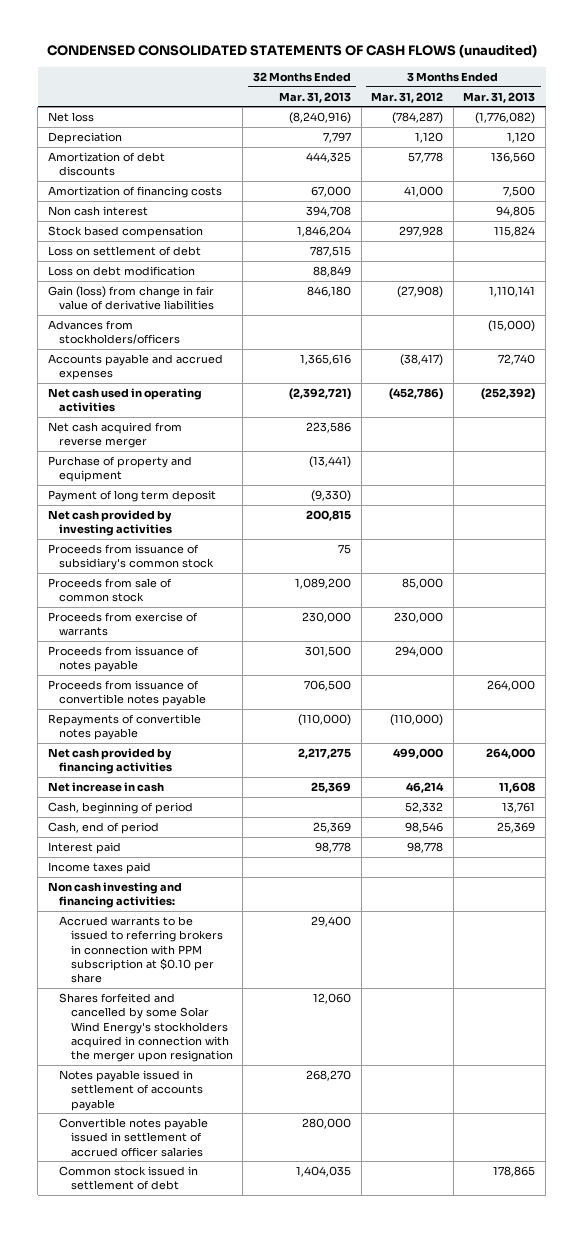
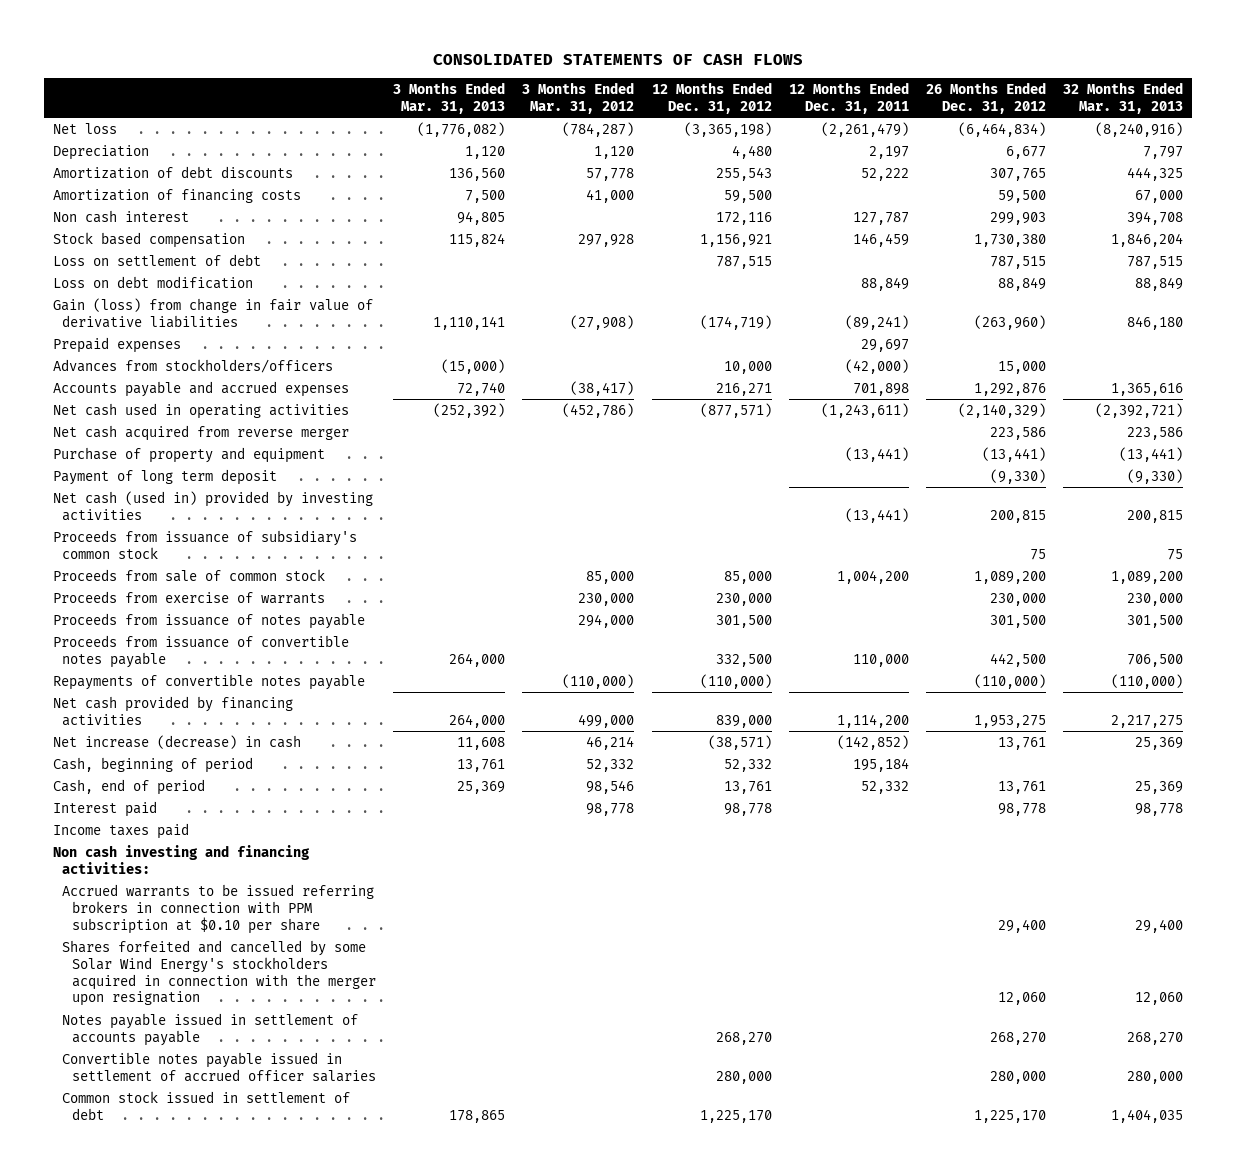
- CONDENSED CONSOLIDATED STATEMENTS OF CASH FLOWS (unaudited)
+ CONSOLIDATED STATEMENTS OF CASH FLOWS
- | 32 Months Ended Mar. 31, 2013 | 3 Months Ended Mar. 31, 2012 | 3 Months Ended Mar. 31, 2013
+ | 3 Months Ended Mar. 31, 2013 | 3 Months Ended Mar. 31, 2012 | 12 Months Ended Dec. 31, 2012 | 12 Months Ended Dec. 31, 2011 | 26 Months Ended Dec. 31, 2012 | 32 Months Ended Mar. 31, 2013
+ Prepaid expenses | | | | 29,697 | |
- Net cash provided by investing activities | 200,815 | |
+ Net cash (used in) provided by investing activities | | | | (13,441) | 200,815 | 200,815
- Net increase in cash | 25,369 | 46,214 | 11,608
+ Net increase (decrease) in cash | 11,608 | 46,214 | (38,571) | (142,852) | 13,761 | 25,369
- Accrued warrants to be issued to referring brokers in connection with PPM subscription at $0.10 per share | 29,400 | |
+ Accrued warrants to be issued referring brokers in connection with PPM subscription at $0.10 per share | | | | | 29,400 | 29,400

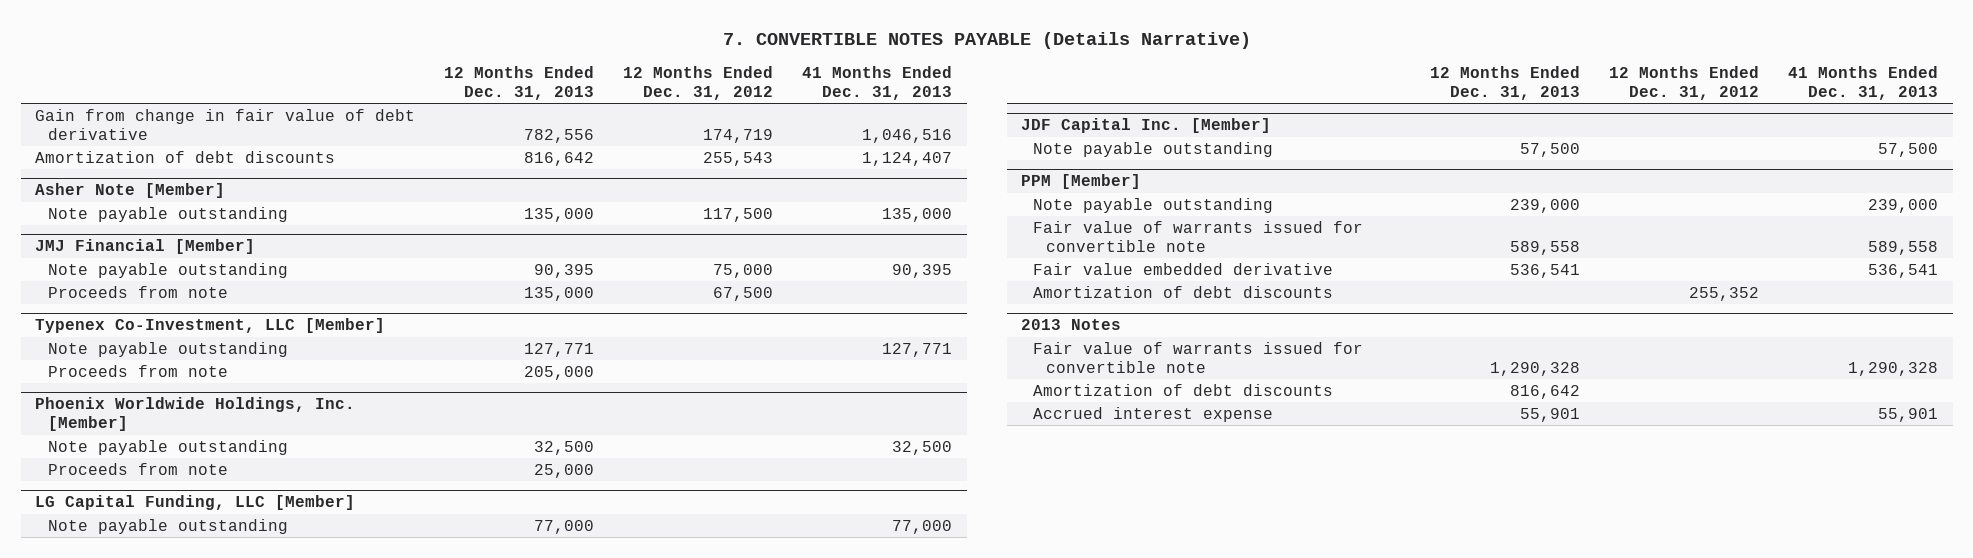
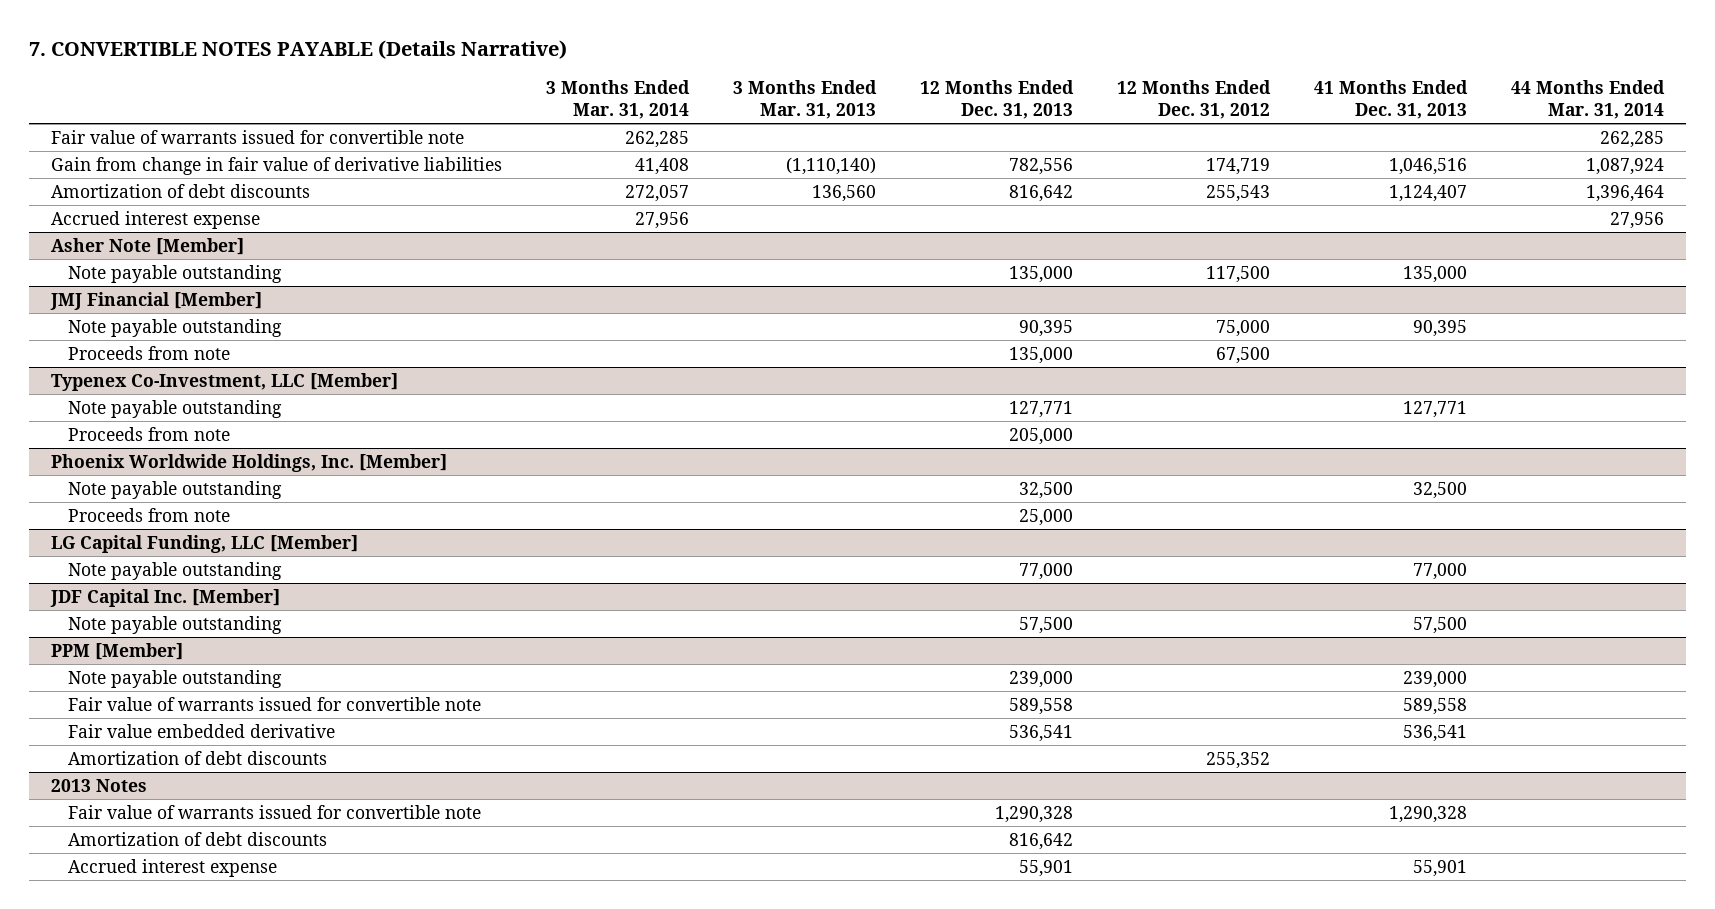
- | 12 Months Ended Dec. 31, 2013 | 12 Months Ended Dec. 31, 2012 | 41 Months Ended Dec. 31, 2013
+ | 3 Months Ended Mar. 31, 2014 | 3 Months Ended Mar. 31, 2013 | 12 Months Ended Dec. 31, 2013 | 12 Months Ended Dec. 31, 2012 | 41 Months Ended Dec. 31, 2013 | 44 Months Ended Mar. 31, 2014
- Gain from change in fair value of debt derivative | 782,556 | 174,719 | 1,046,516
+ Fair value of warrants issued for convertible note | 262,285 | | | | | 262,285
+ Gain from change in fair value of derivative liabilities | 41,408 | (1,110,140) | 782,556 | 174,719 | 1,046,516 | 1,087,924
+ Accrued interest expense | 27,956 | | | | | 27,956

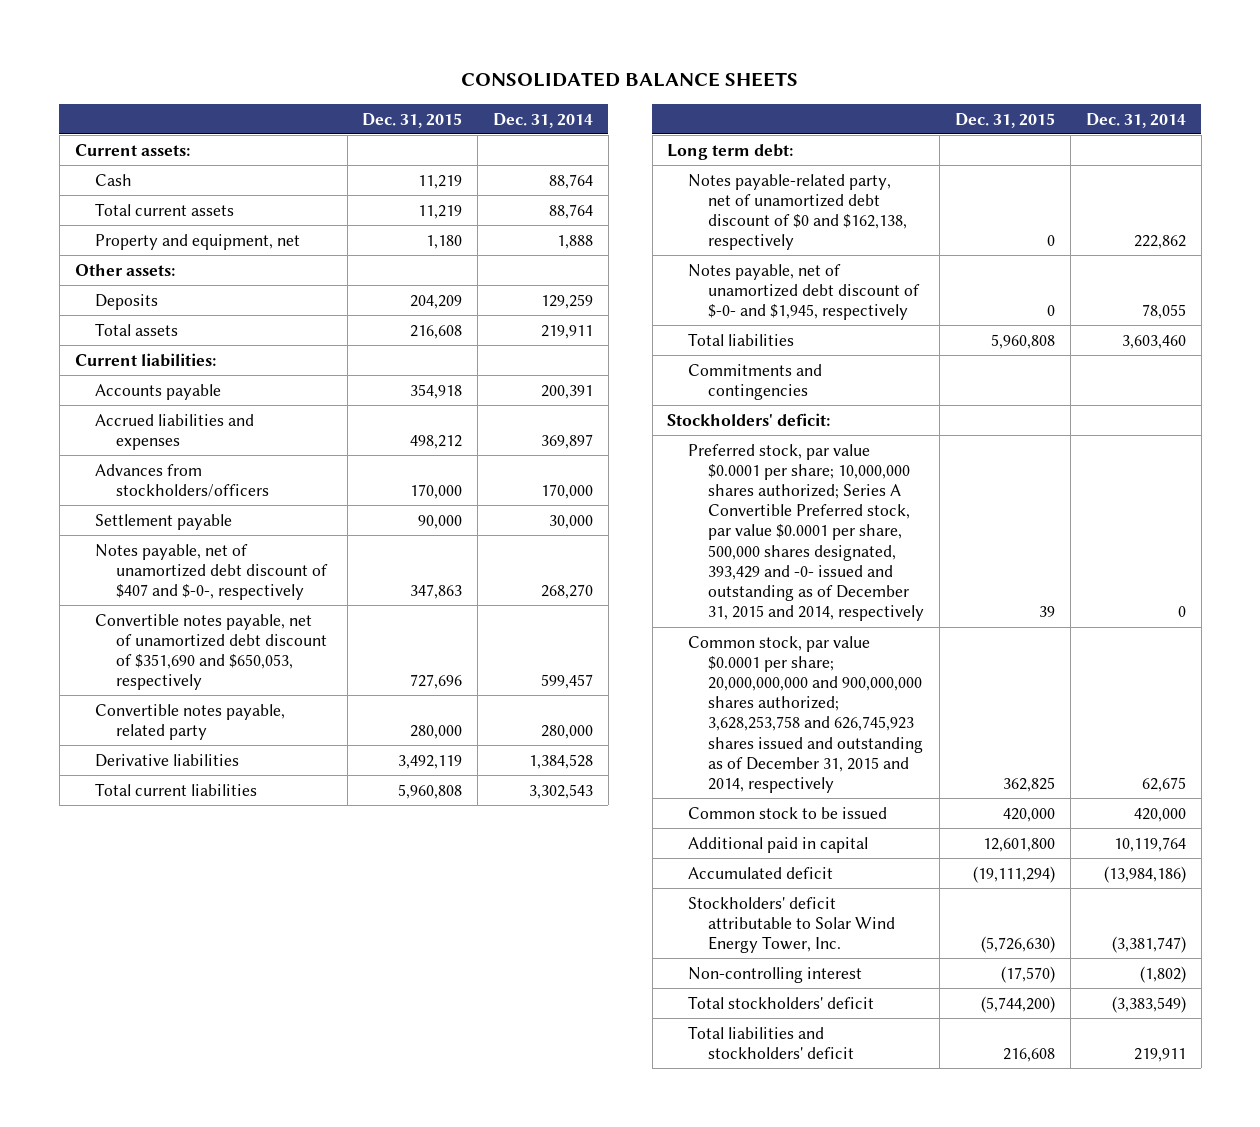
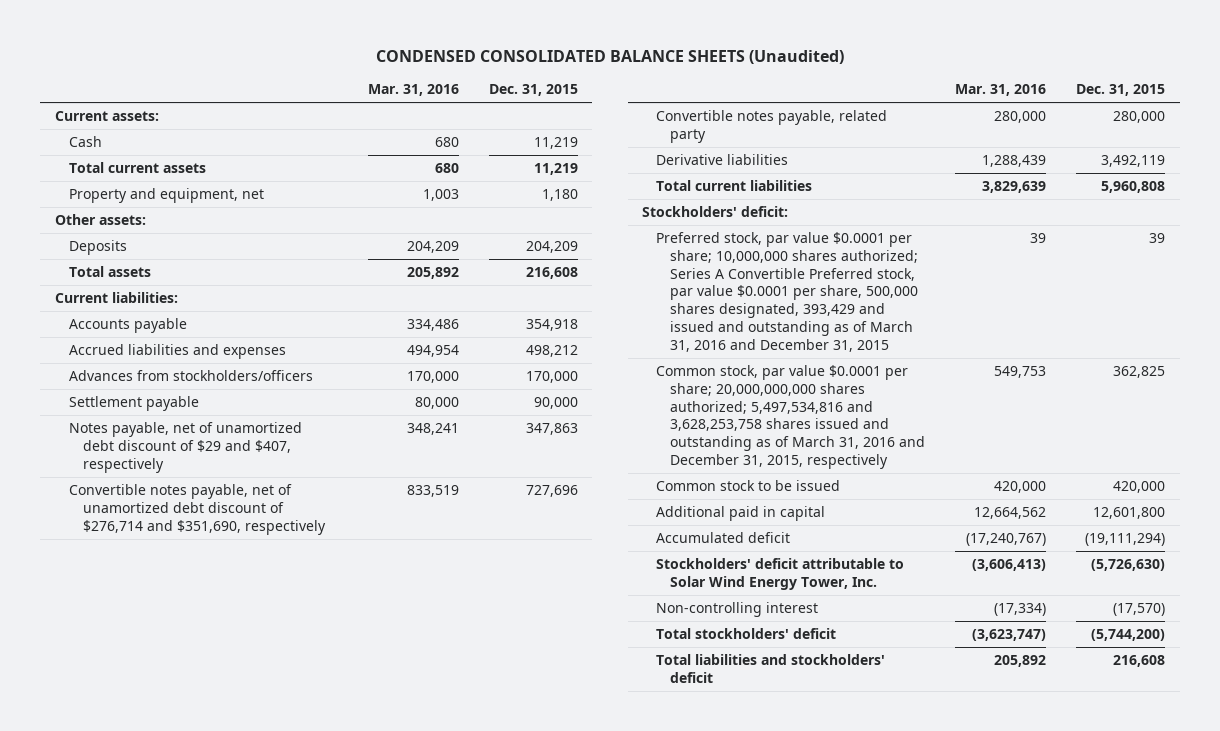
- CONSOLIDATED BALANCE SHEETS
+ CONDENSED CONSOLIDATED BALANCE SHEETS (Unaudited)
- | Dec. 31, 2015 | Dec. 31, 2014
+ | Mar. 31, 2016 | Dec. 31, 2015
- Notes payable, net of unamortized debt discount of $407 and $-0-, respectively | 347,863 | 268,270
- Convertible notes payable, net of unamortized debt discount of $351,690 and $650,053, respectively | 727,696 | 599,457
+ Notes payable, net of unamortized debt discount of $29 and $407, respectively | 348,241 | 347,863
+ Convertible notes payable, net of unamortized debt discount of $276,714 and $351,690, respectively | 833,519 | 727,696
- Long term debt:
- Notes payable-related party, net of unamortized debt discount of $0 and $162,138, respectively | 0 | 222,862
- Notes payable, net of unamortized debt discount of $-0- and $1,945, respectively | 0 | 78,055
- Total liabilities | 5,960,808 | 3,603,460
- Commitments and contingencies
- Preferred stock, par value $0.0001 per share; 10,000,000 shares authorized; Series A Convertible Preferred stock, par value $0.0001 per share, 500,000 shares designated, 393,429 and -0- issued and outstanding as of December 31, 2015 and 2014, respectively | 39 | 0
- Common stock, par value $0.0001 per share; 20,000,000,000 and 900,000,000 shares authorized; 3,628,253,758 and 626,745,923 shares issued and outstanding as of December 31, 2015 and 2014, respectively | 362,825 | 62,675
+ Preferred stock, par value $0.0001 per share; 10,000,000 shares authorized; Series A Convertible Preferred stock, par value $0.0001 per share, 500,000 shares designated, 393,429 and issued and outstanding as of March 31, 2016 and December 31, 2015 | 39 | 39
+ Common stock, par value $0.0001 per share; 20,000,000,000 shares authorized; 5,497,534,816 and 3,628,253,758 shares issued and outstanding as of March 31, 2016 and December 31, 2015, respectively | 549,753 | 362,825

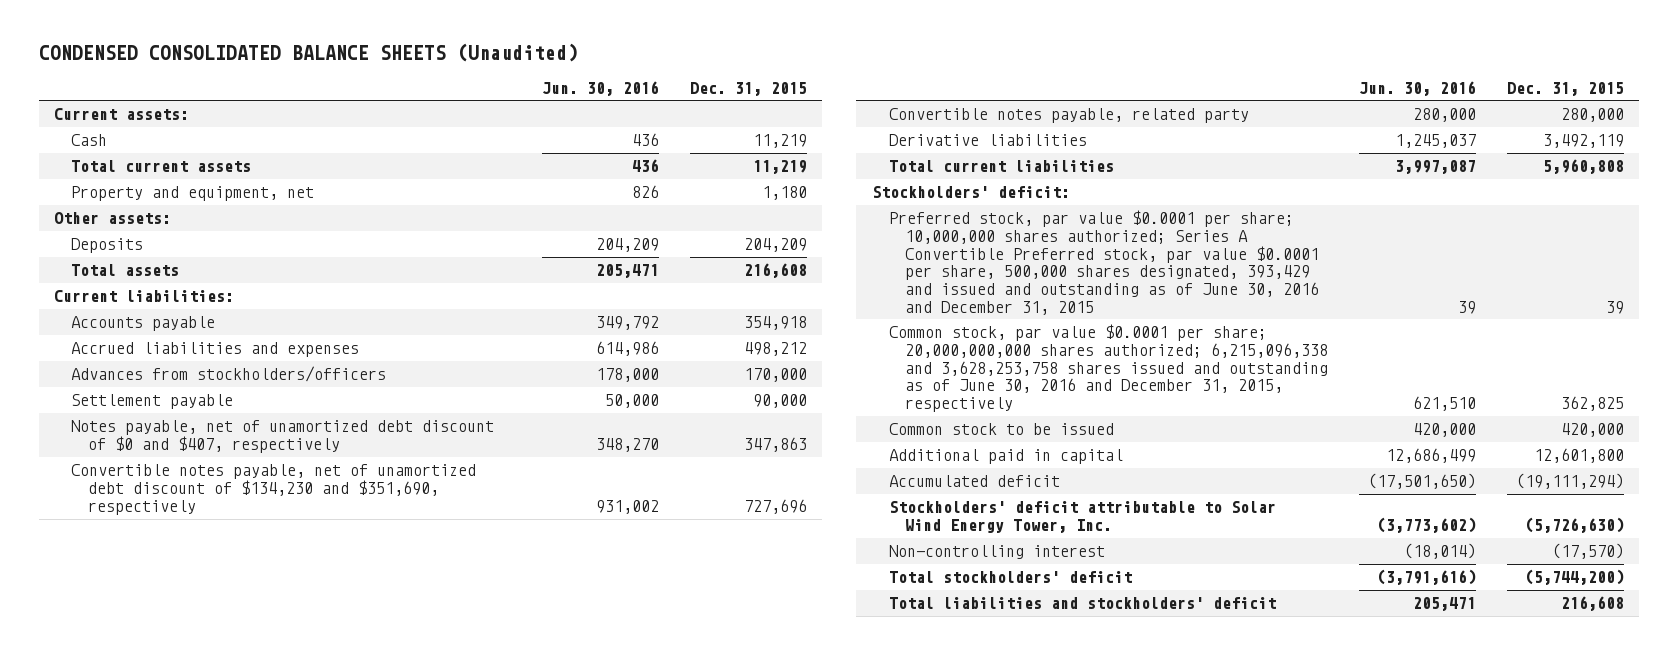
- | Mar. 31, 2016 | Dec. 31, 2015
+ | Jun. 30, 2016 | Dec. 31, 2015
- Notes payable, net of unamortized debt discount of $29 and $407, respectively | 348,241 | 347,863
- Convertible notes payable, net of unamortized debt discount of $276,714 and $351,690, respectively | 833,519 | 727,696
+ Notes payable, net of unamortized debt discount of $0 and $407, respectively | 348,270 | 347,863
+ Convertible notes payable, net of unamortized debt discount of $134,230 and $351,690, respectively | 931,002 | 727,696
- Preferred stock, par value $0.0001 per share; 10,000,000 shares authorized; Series A Convertible Preferred stock, par value $0.0001 per share, 500,000 shares designated, 393,429 and issued and outstanding as of March 31, 2016 and December 31, 2015 | 39 | 39
- Common stock, par value $0.0001 per share; 20,000,000,000 shares authorized; 5,497,534,816 and 3,628,253,758 shares issued and outstanding as of March 31, 2016 and December 31, 2015, respectively | 549,753 | 362,825
+ Preferred stock, par value $0.0001 per share; 10,000,000 shares authorized; Series A Convertible Preferred stock, par value $0.0001 per share, 500,000 shares designated, 393,429 and issued and outstanding as of June 30, 2016 and December 31, 2015 | 39 | 39
+ Common stock, par value $0.0001 per share; 20,000,000,000 shares authorized; 6,215,096,338 and 3,628,253,758 shares issued and outstanding as of June 30, 2016 and December 31, 2015, respectively | 621,510 | 362,825

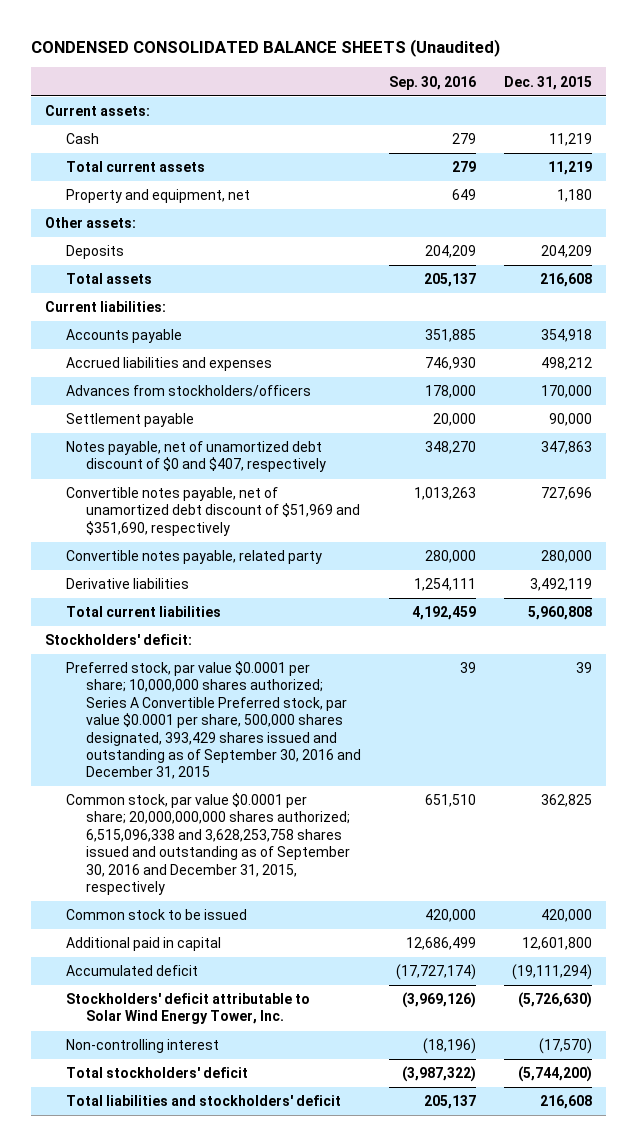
- | Jun. 30, 2016 | Dec. 31, 2015
+ | Sep. 30, 2016 | Dec. 31, 2015
- Convertible notes payable, net of unamortized debt discount of $134,230 and $351,690, respectively | 931,002 | 727,696
+ Convertible notes payable, net of unamortized debt discount of $51,969 and $351,690, respectively | 1,013,263 | 727,696
- Preferred stock, par value $0.0001 per share; 10,000,000 shares authorized; Series A Convertible Preferred stock, par value $0.0001 per share, 500,000 shares designated, 393,429 and issued and outstanding as of June 30, 2016 and December 31, 2015 | 39 | 39
- Common stock, par value $0.0001 per share; 20,000,000,000 shares authorized; 6,215,096,338 and 3,628,253,758 shares issued and outstanding as of June 30, 2016 and December 31, 2015, respectively | 621,510 | 362,825
+ Preferred stock, par value $0.0001 per share; 10,000,000 shares authorized; Series A Convertible Preferred stock, par value $0.0001 per share, 500,000 shares designated, 393,429 shares issued and outstanding as of September 30, 2016 and December 31, 2015 | 39 | 39
+ Common stock, par value $0.0001 per share; 20,000,000,000 shares authorized; 6,515,096,338 and 3,628,253,758 shares issued and outstanding as of September 30, 2016 and December 31, 2015, respectively | 651,510 | 362,825

